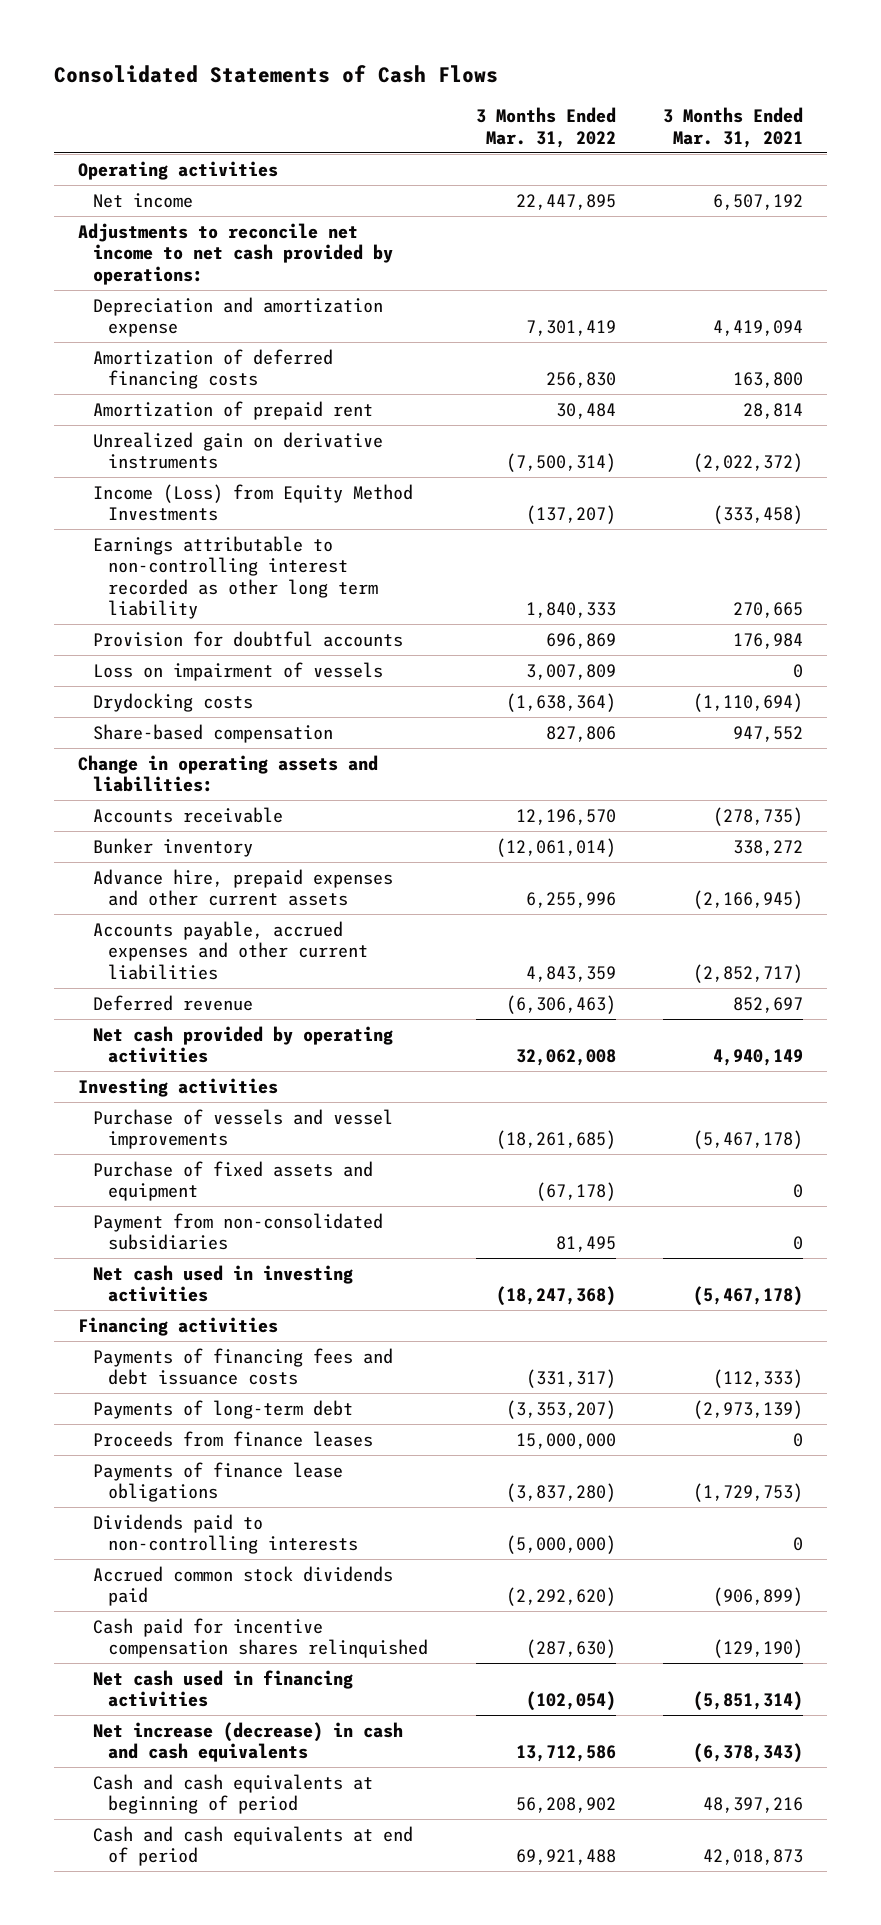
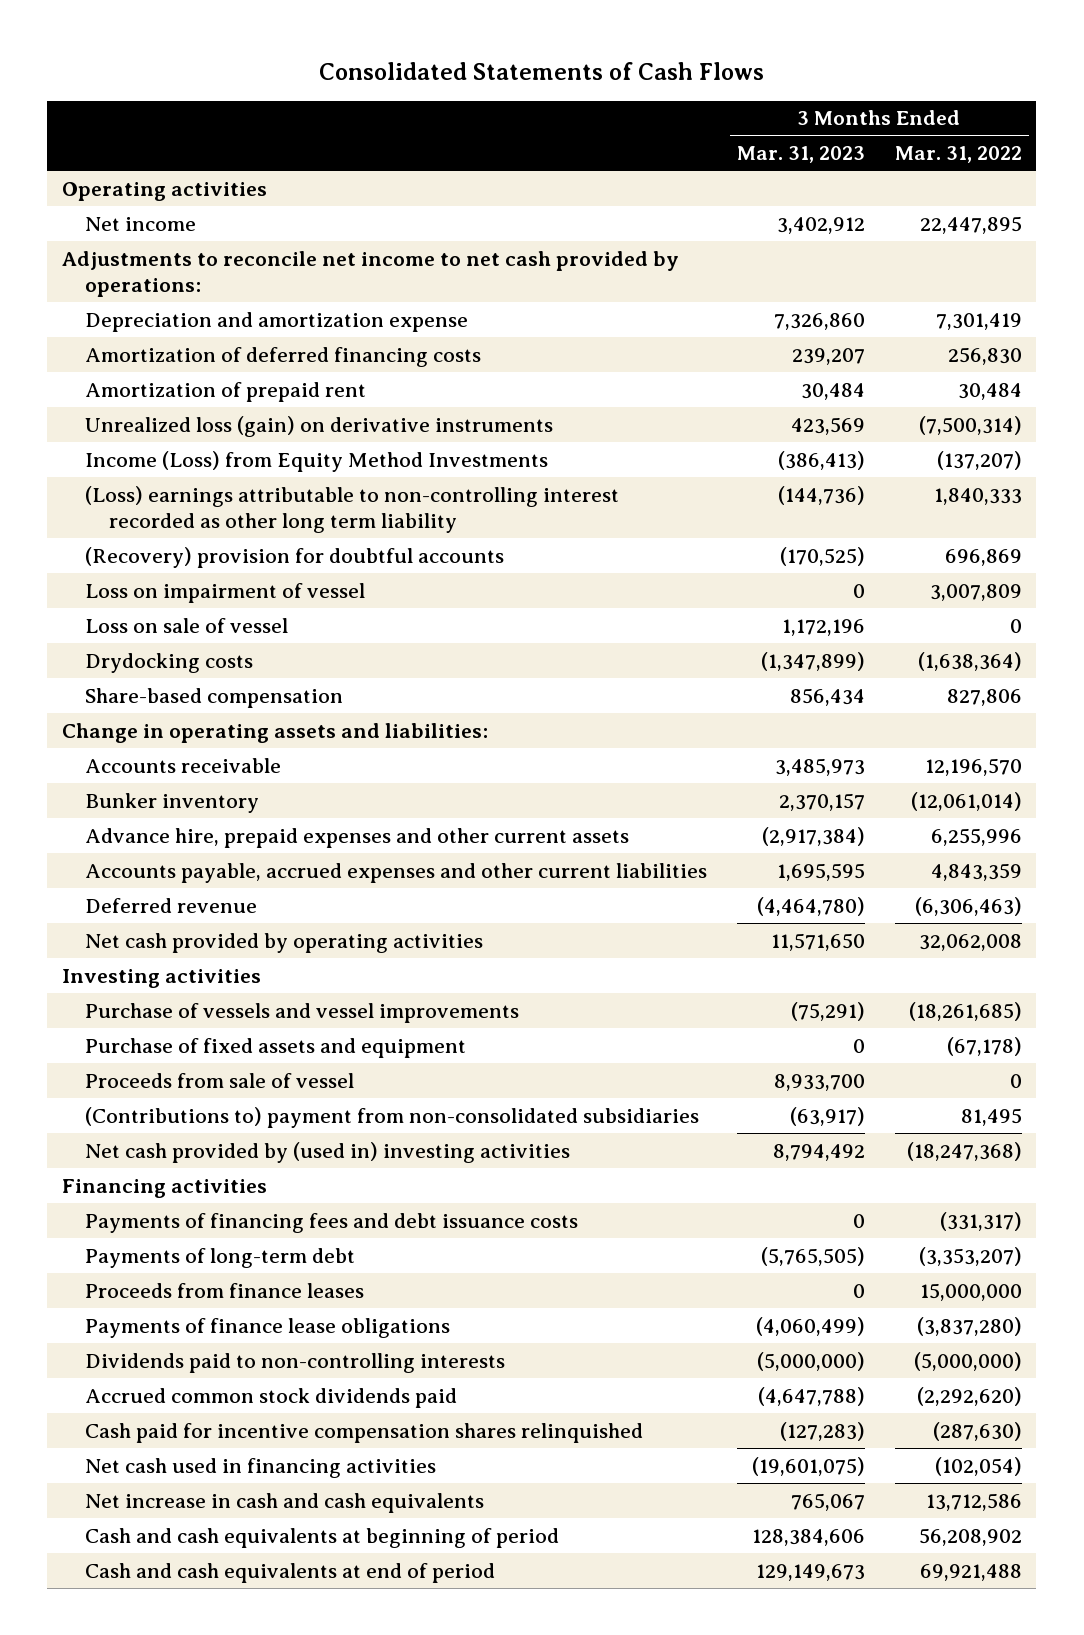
- | 3 Months Ended Mar. 31, 2022 | 3 Months Ended Mar. 31, 2021
+ | 3 Months Ended Mar. 31, 2023 | 3 Months Ended Mar. 31, 2022
- Unrealized gain on derivative instruments | (7,500,314) | (2,022,372)
+ Unrealized loss (gain) on derivative instruments | 423,569 | (7,500,314)
- Earnings attributable to non-controlling interest recorded as other long term liability | 1,840,333 | 270,665
- Provision for doubtful accounts | 696,869 | 176,984
- Loss on impairment of vessels | 3,007,809 | 0
+ (Loss) earnings attributable to non-controlling interest recorded as other long term liability | (144,736) | 1,840,333
+ (Recovery) provision for doubtful accounts | (170,525) | 696,869
+ Loss on impairment of vessel | 0 | 3,007,809
+ Loss on sale of vessel | 1,172,196 | 0
- Payment from non-consolidated subsidiaries | 81,495 | 0
- Net cash used in investing activities | (18,247,368) | (5,467,178)
+ Proceeds from sale of vessel | 8,933,700 | 0
+ (Contributions to) payment from non-consolidated subsidiaries | (63,917) | 81,495
+ Net cash provided by (used in) investing activities | 8,794,492 | (18,247,368)
- Net increase (decrease) in cash and cash equivalents | 13,712,586 | (6,378,343)
+ Net increase in cash and cash equivalents | 765,067 | 13,712,586

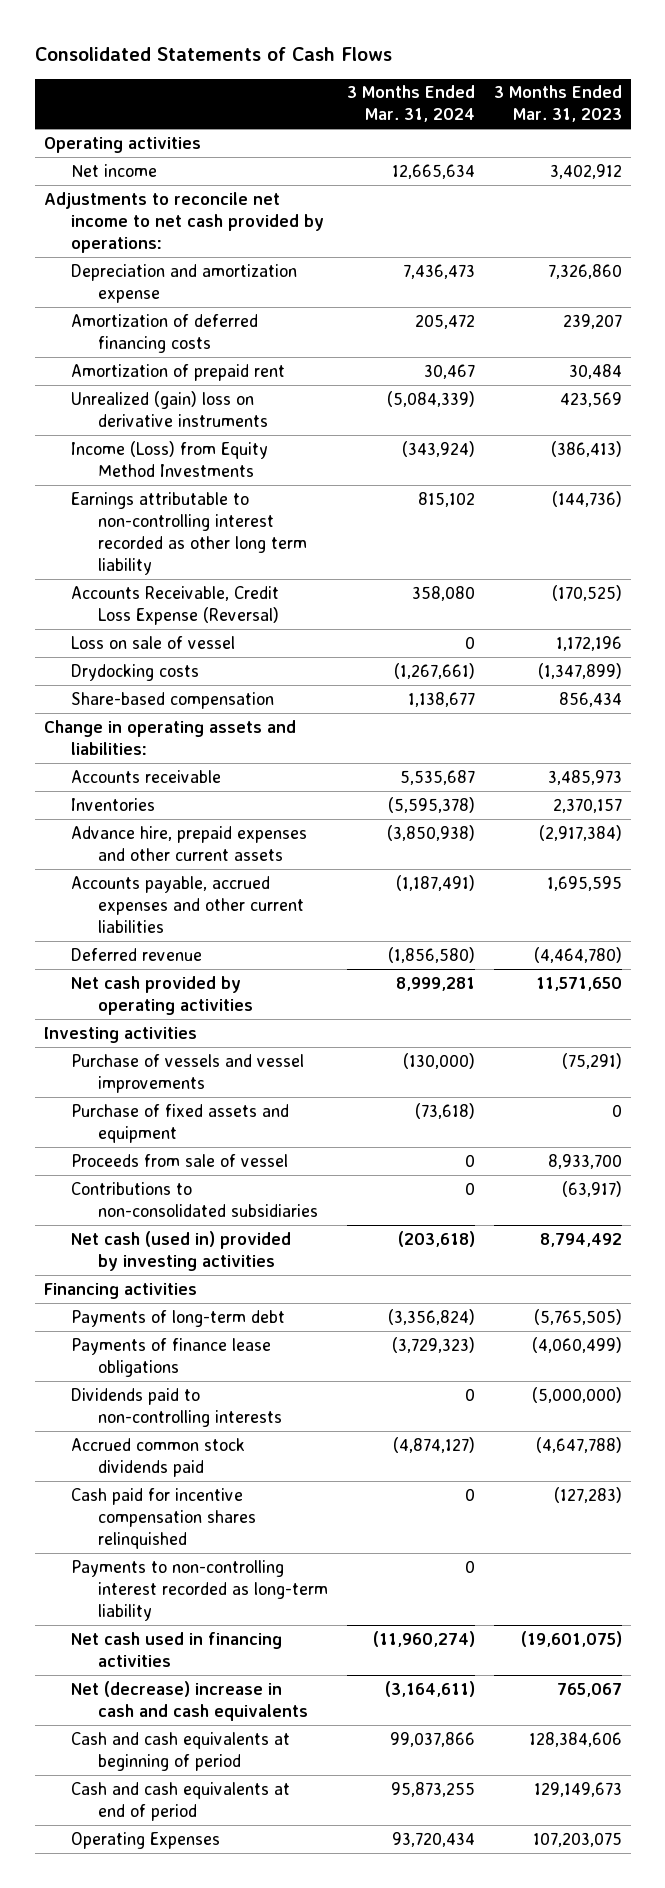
- | 3 Months Ended Mar. 31, 2023 | 3 Months Ended Mar. 31, 2022
+ | 3 Months Ended Mar. 31, 2024 | 3 Months Ended Mar. 31, 2023
- Unrealized loss (gain) on derivative instruments | 423,569 | (7,500,314)
+ Unrealized (gain) loss on derivative instruments | (5,084,339) | 423,569
- (Loss) earnings attributable to non-controlling interest recorded as other long term liability | (144,736) | 1,840,333
- (Recovery) provision for doubtful accounts | (170,525) | 696,869
- Loss on impairment of vessel | 0 | 3,007,809
+ Earnings attributable to non-controlling interest recorded as other long term liability | 815,102 | (144,736)
+ Accounts Receivable, Credit Loss Expense (Reversal) | 358,080 | (170,525)
- Bunker inventory | 2,370,157 | (12,061,014)
+ Inventories | (5,595,378) | 2,370,157
- (Contributions to) payment from non-consolidated subsidiaries | (63,917) | 81,495
- Net cash provided by (used in) investing activities | 8,794,492 | (18,247,368)
+ Contributions to non-consolidated subsidiaries | 0 | (63,917)
+ Net cash (used in) provided by investing activities | (203,618) | 8,794,492
- Payments of financing fees and debt issuance costs | 0 | (331,317)
- Proceeds from finance leases | 0 | 15,000,000
+ Payments to non-controlling interest recorded as long-term liability | 0 |
- Net increase in cash and cash equivalents | 765,067 | 13,712,586
+ Net (decrease) increase in cash and cash equivalents | (3,164,611) | 765,067
+ Operating Expenses | 93,720,434 | 107,203,075

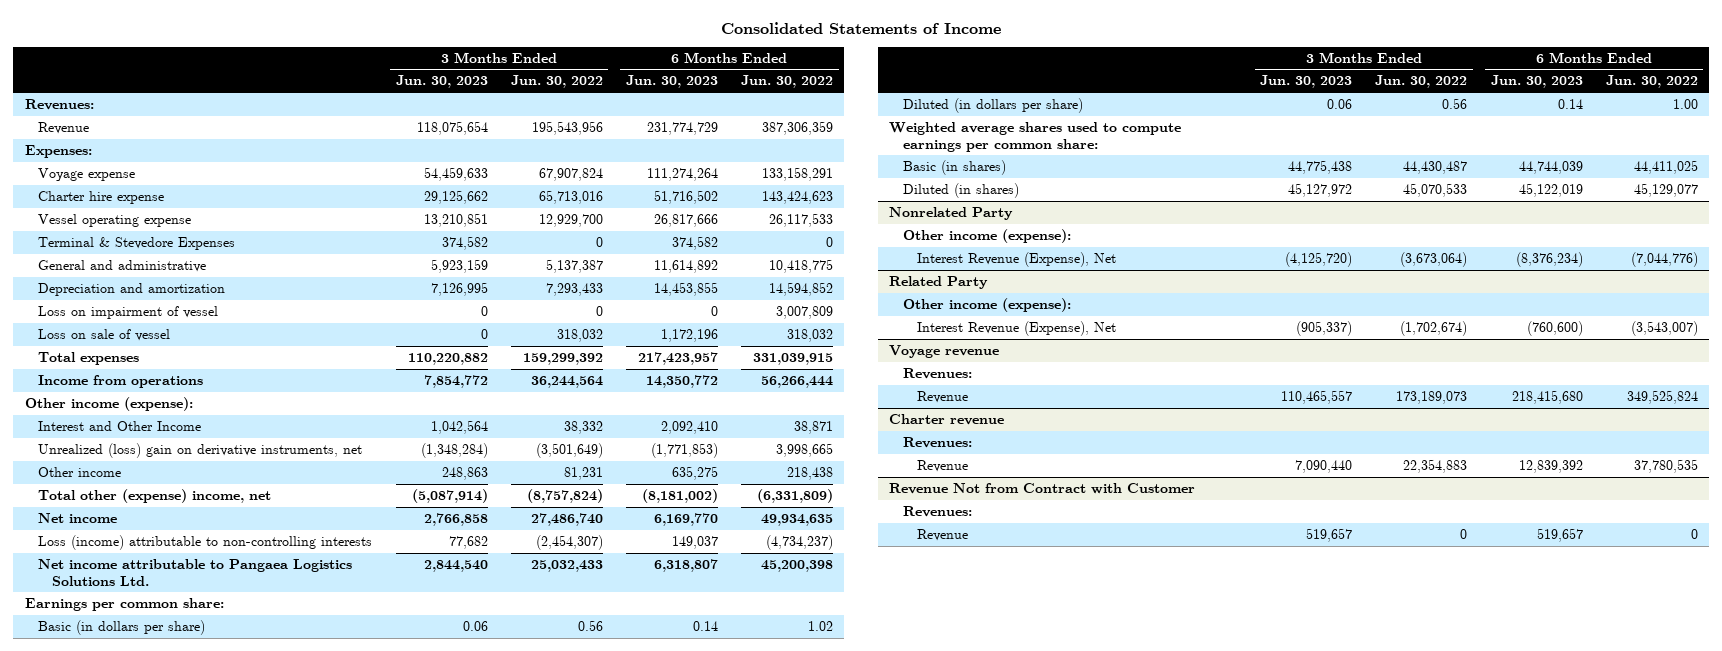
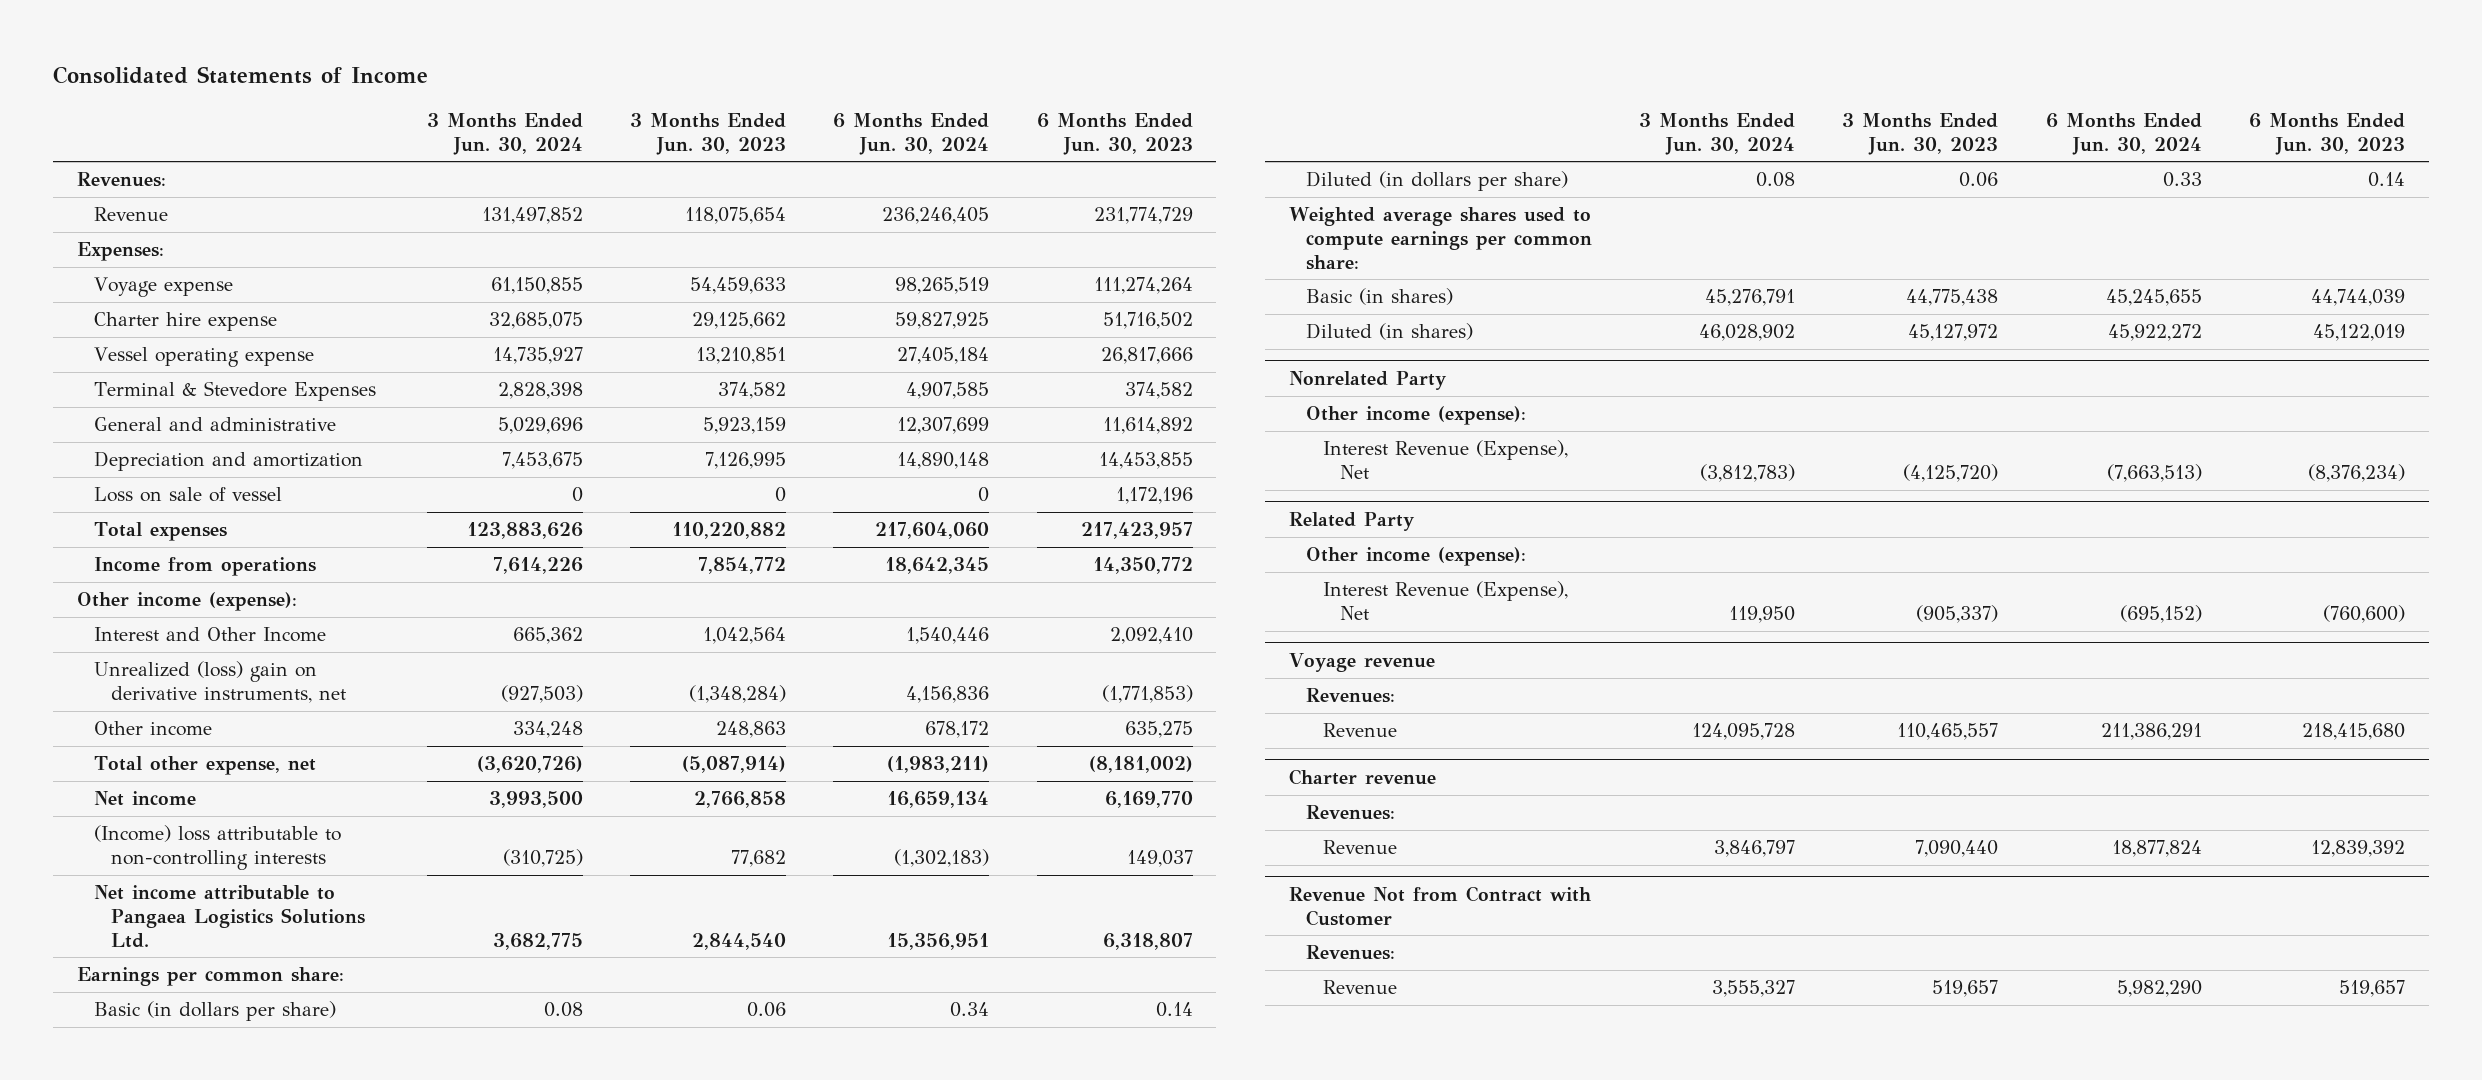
- | 3 Months Ended Jun. 30, 2023 | 3 Months Ended Jun. 30, 2022 | 6 Months Ended Jun. 30, 2023 | 6 Months Ended Jun. 30, 2022
+ | 3 Months Ended Jun. 30, 2024 | 3 Months Ended Jun. 30, 2023 | 6 Months Ended Jun. 30, 2024 | 6 Months Ended Jun. 30, 2023
- Loss on impairment of vessel | 0 | 0 | 0 | 3,007,809
- Total other (expense) income, net | (5,087,914) | (8,757,824) | (8,181,002) | (6,331,809)
+ Total other expense, net | (3,620,726) | (5,087,914) | (1,983,211) | (8,181,002)
- Loss (income) attributable to non-controlling interests | 77,682 | (2,454,307) | 149,037 | (4,734,237)
+ (Income) loss attributable to non-controlling interests | (310,725) | 77,682 | (1,302,183) | 149,037

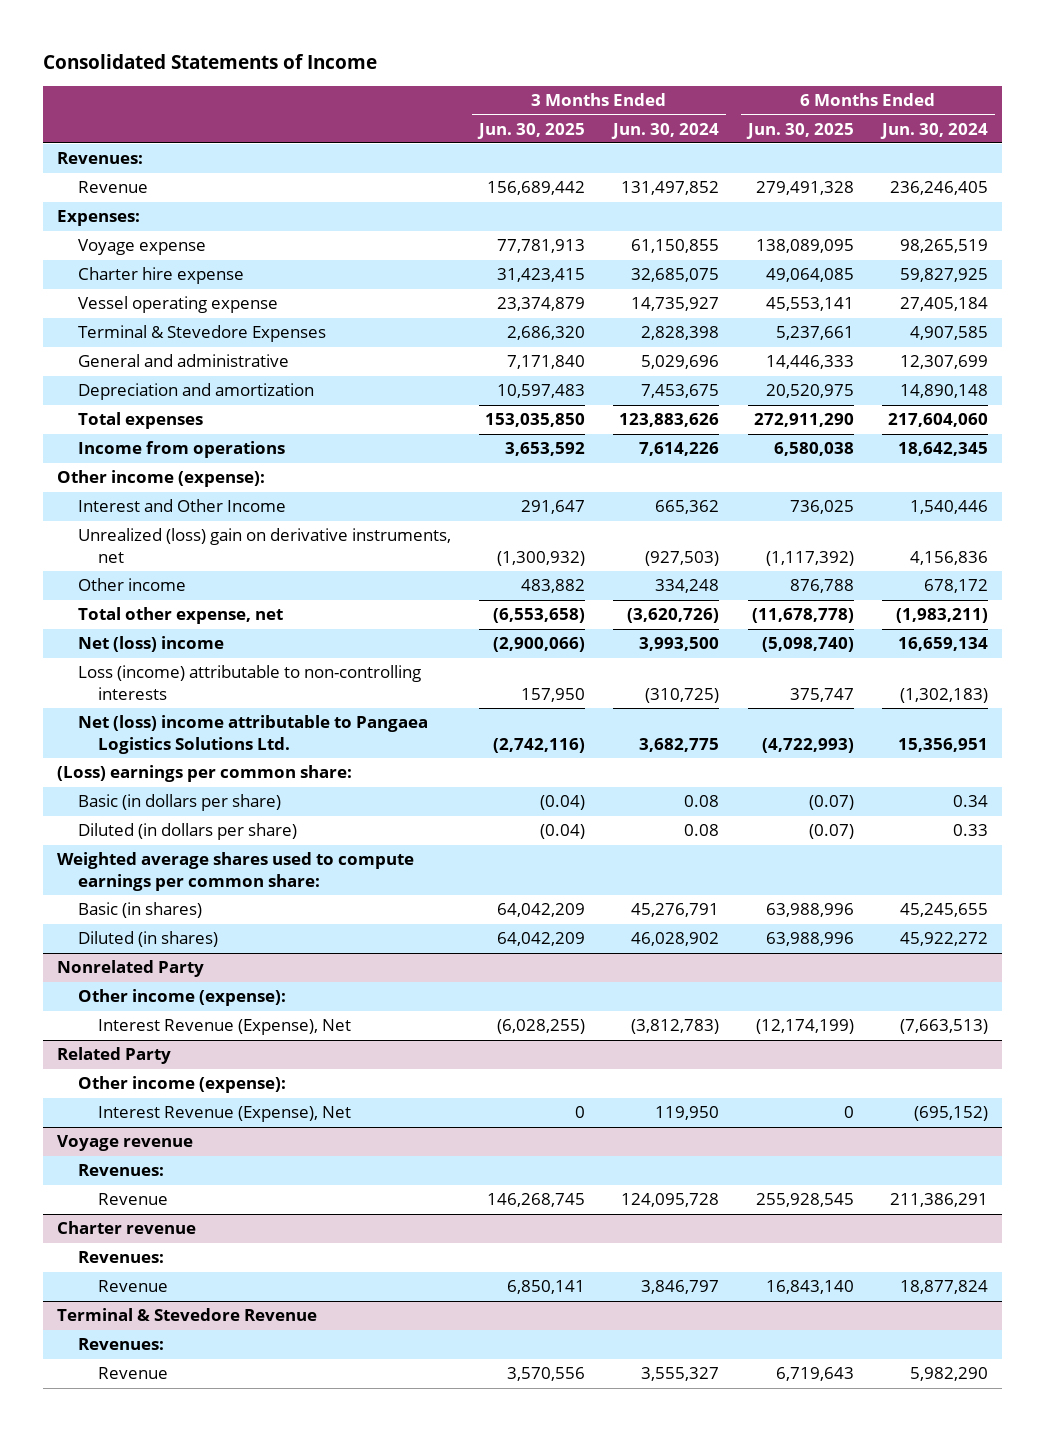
- | 3 Months Ended Jun. 30, 2024 | 3 Months Ended Jun. 30, 2023 | 6 Months Ended Jun. 30, 2024 | 6 Months Ended Jun. 30, 2023
+ | 3 Months Ended Jun. 30, 2025 | 3 Months Ended Jun. 30, 2024 | 6 Months Ended Jun. 30, 2025 | 6 Months Ended Jun. 30, 2024
- Loss on sale of vessel | 0 | 0 | 0 | 1,172,196
- Net income | 3,993,500 | 2,766,858 | 16,659,134 | 6,169,770
- (Income) loss attributable to non-controlling interests | (310,725) | 77,682 | (1,302,183) | 149,037
- Net income attributable to Pangaea Logistics Solutions Ltd. | 3,682,775 | 2,844,540 | 15,356,951 | 6,318,807
- Earnings per common share:
+ Net (loss) income | (2,900,066) | 3,993,500 | (5,098,740) | 16,659,134
+ Loss (income) attributable to non-controlling interests | 157,950 | (310,725) | 375,747 | (1,302,183)
+ Net (loss) income attributable to Pangaea Logistics Solutions Ltd. | (2,742,116) | 3,682,775 | (4,722,993) | 15,356,951
+ (Loss) earnings per common share:
- Revenue Not from Contract with Customer
+ Terminal & Stevedore Revenue

